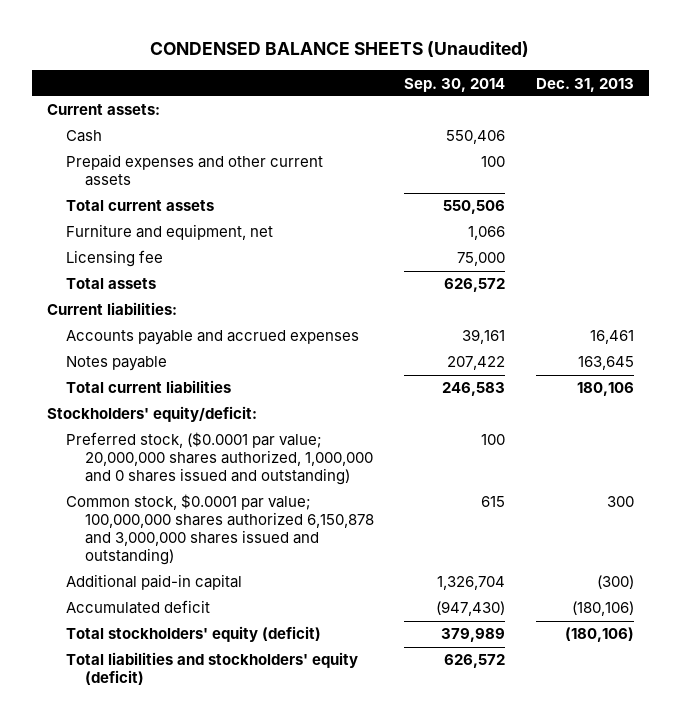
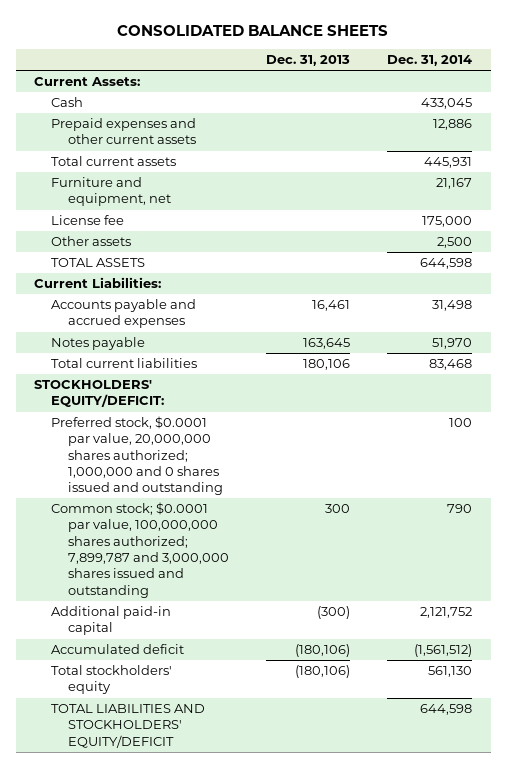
- CONDENSED BALANCE SHEETS (Unaudited)
+ CONSOLIDATED BALANCE SHEETS
- | Sep. 30, 2014 | Dec. 31, 2013
+ | Dec. 31, 2013 | Dec. 31, 2014
- Current assets:
+ Current Assets:
- Licensing fee | 75,000 |
- Total assets | 626,572 |
- Current liabilities:
+ License fee | | 175,000
+ Other assets | | 2,500
+ TOTAL ASSETS | | 644,598
+ Current Liabilities:
- Stockholders' equity/deficit:
- Preferred stock, ($0.0001 par value; 20,000,000 shares authorized, 1,000,000 and 0 shares issued and outstanding) | 100 |
- Common stock, $0.0001 par value; 100,000,000 shares authorized 6,150,878 and 3,000,000 shares issued and outstanding) | 615 | 300
+ STOCKHOLDERS' EQUITY/DEFICIT:
+ Preferred stock, $0.0001 par value, 20,000,000 shares authorized; 1,000,000 and 0 shares issued and outstanding | | 100
+ Common stock; $0.0001 par value, 100,000,000 shares authorized; 7,899,787 and 3,000,000 shares issued and outstanding | 300 | 790
- Total stockholders' equity (deficit) | 379,989 | (180,106)
- Total liabilities and stockholders' equity (deficit) | 626,572 |
+ Total stockholders' equity | (180,106) | 561,130
+ TOTAL LIABILITIES AND STOCKHOLDERS' EQUITY/DEFICIT | | 644,598

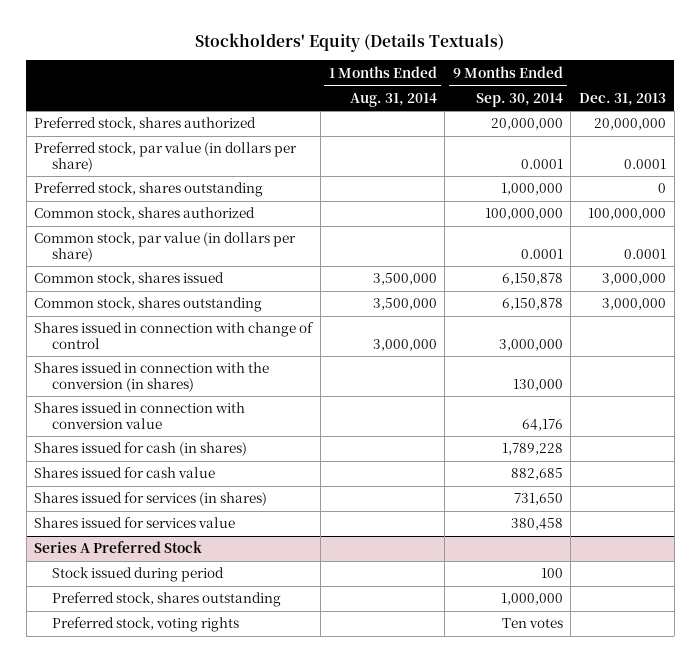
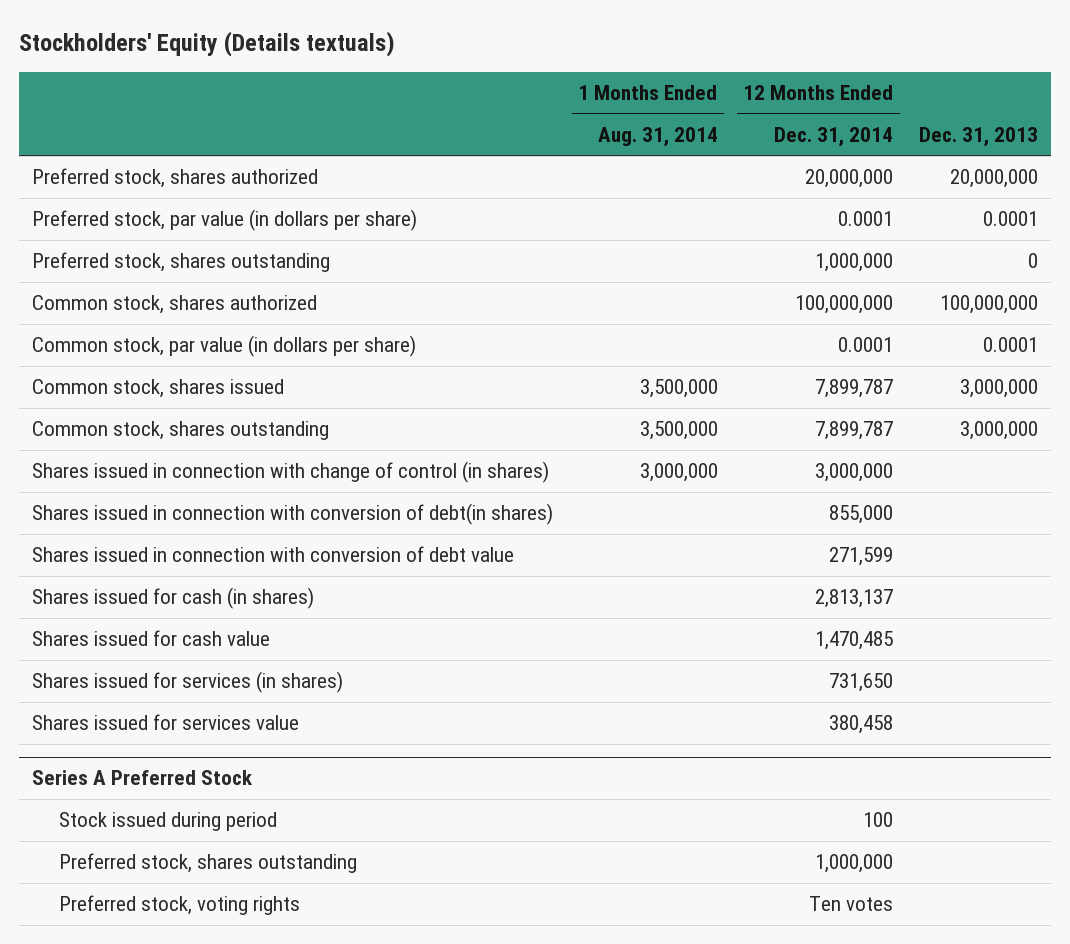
- Stockholders' Equity (Details Textuals)
+ Stockholders' Equity (Details textuals)
- | 1 Months Ended Aug. 31, 2014 | 9 Months Ended Sep. 30, 2014 | Dec. 31, 2013
+ | 1 Months Ended Aug. 31, 2014 | 12 Months Ended Dec. 31, 2014 | Dec. 31, 2013
- Shares issued in connection with change of control | 3,000,000 | 3,000,000 |
- Shares issued in connection with the conversion (in shares) | | 130,000 |
- Shares issued in connection with conversion value | | 64,176 |
+ Shares issued in connection with change of control (in shares) | 3,000,000 | 3,000,000 |
+ Shares issued in connection with conversion of debt(in shares) | | 855,000 |
+ Shares issued in connection with conversion of debt value | | 271,599 |

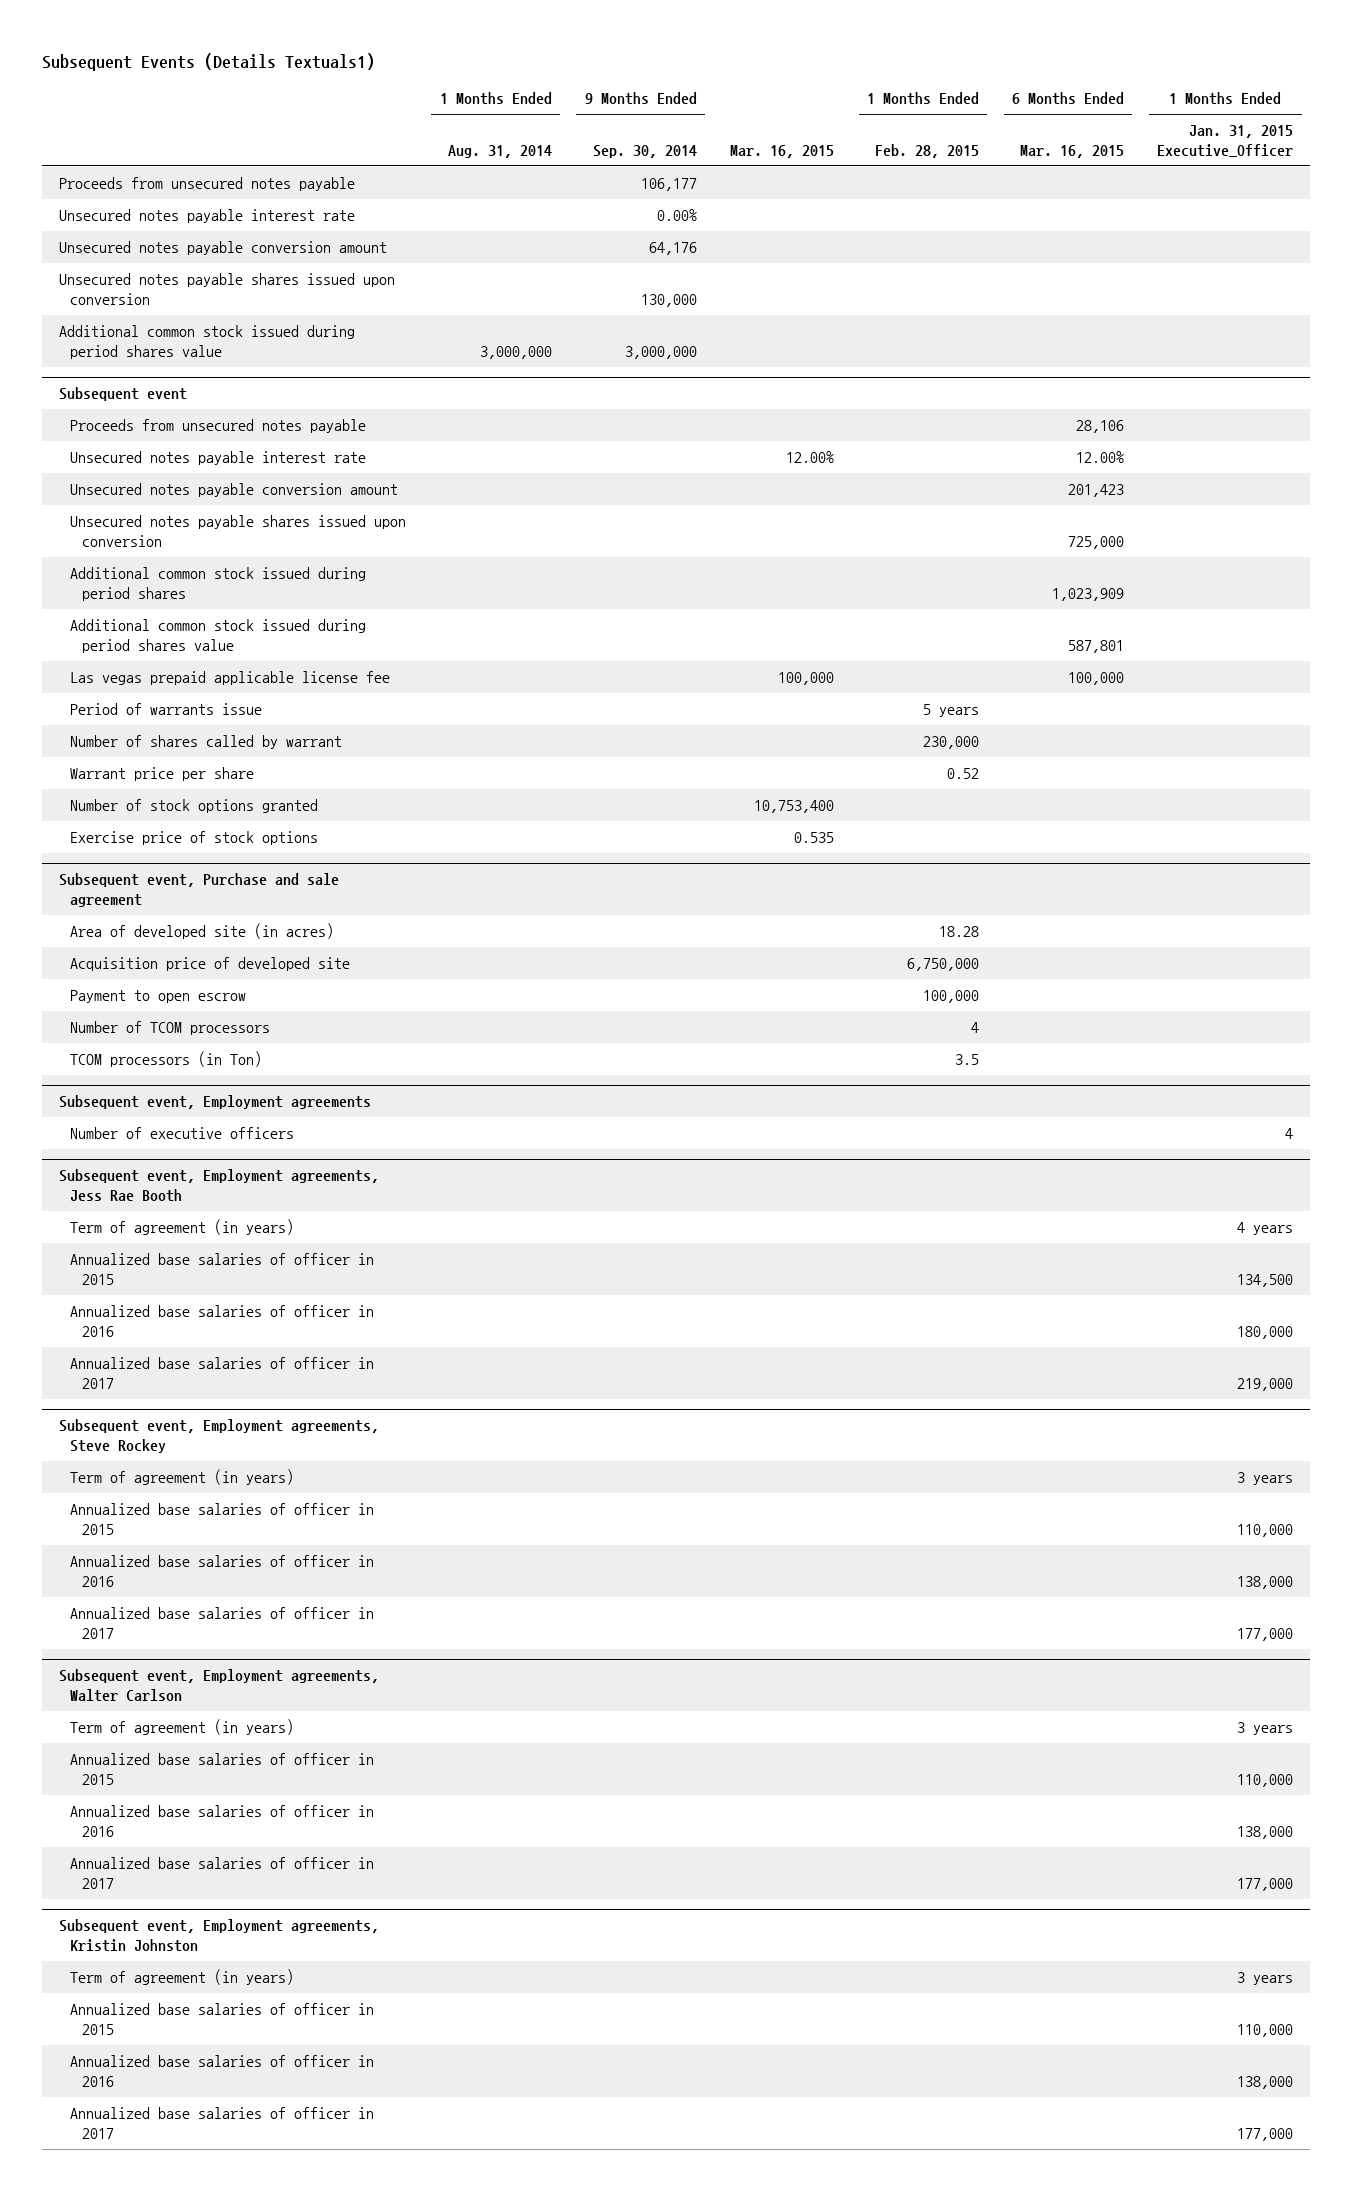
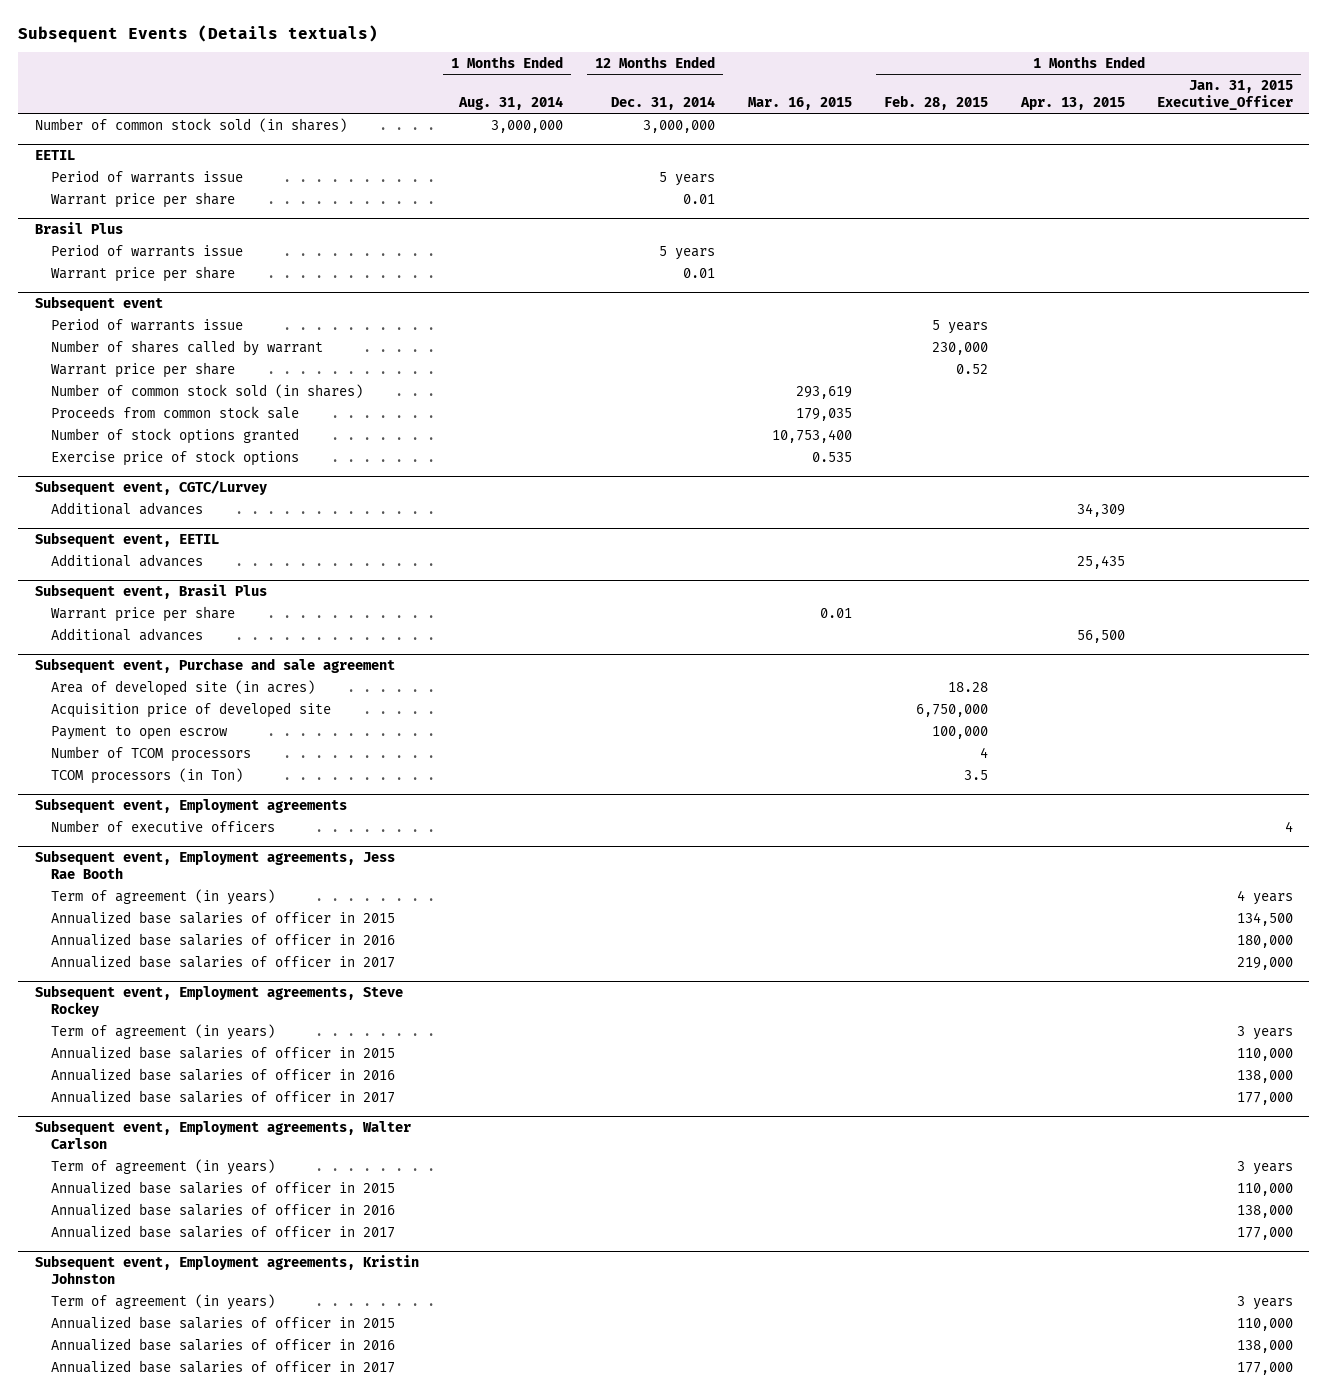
- Subsequent Events (Details Textuals1)
+ Subsequent Events (Details textuals)
- | 1 Months Ended Aug. 31, 2014 | 9 Months Ended Sep. 30, 2014 | Mar. 16, 2015 | 1 Months Ended Feb. 28, 2015 | 6 Months Ended Mar. 16, 2015 | 1 Months Ended Jan. 31, 2015 Executive_Officer
+ | 1 Months Ended Aug. 31, 2014 | 12 Months Ended Dec. 31, 2014 | Mar. 16, 2015 | 1 Months Ended Feb. 28, 2015 | 1 Months Ended Apr. 13, 2015 | 1 Months Ended Jan. 31, 2015 Executive_Officer
- Proceeds from unsecured notes payable | | 106,177 | | | |
- Unsecured notes payable interest rate | | 0.00% | | | |
- Unsecured notes payable conversion amount | | 64,176 | | | |
- Unsecured notes payable shares issued upon conversion | | 130,000 | | | |
- Additional common stock issued during period shares value | 3,000,000 | 3,000,000 | | | |
+ Number of common stock sold (in shares) | 3,000,000 | 3,000,000 | | | |
+ EETIL
+ Period of warrants issue | | 5 years | | | |
+ Warrant price per share | | 0.01 | | | |
+ Brasil Plus
+ Period of warrants issue | | 5 years | | | |
+ Warrant price per share | | 0.01 | | | |
@ Subsequent event
- Proceeds from unsecured notes payable | | | | | 28,106 |
- Unsecured notes payable interest rate | | | 12.00% | | 12.00% |
- Unsecured notes payable conversion amount | | | | | 201,423 |
- Unsecured notes payable shares issued upon conversion | | | | | 725,000 |
- Additional common stock issued during period shares | | | | | 1,023,909 |
- Additional common stock issued during period shares value | | | | | 587,801 |
- Las vegas prepaid applicable license fee | | | 100,000 | | 100,000 |
+ Number of common stock sold (in shares) | | | 293,619 | | |
+ Proceeds from common stock sale | | | 179,035 | | |
+ Subsequent event, CGTC/Lurvey
+ Additional advances | | | | | 34,309 |
+ Subsequent event, EETIL
+ Additional advances | | | | | 25,435 |
+ Subsequent event, Brasil Plus
+ Warrant price per share | | | 0.01 | | |
+ Additional advances | | | | | 56,500 |

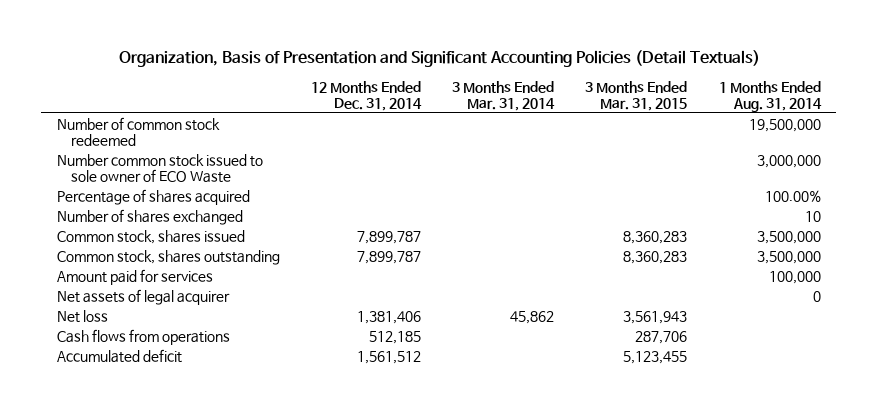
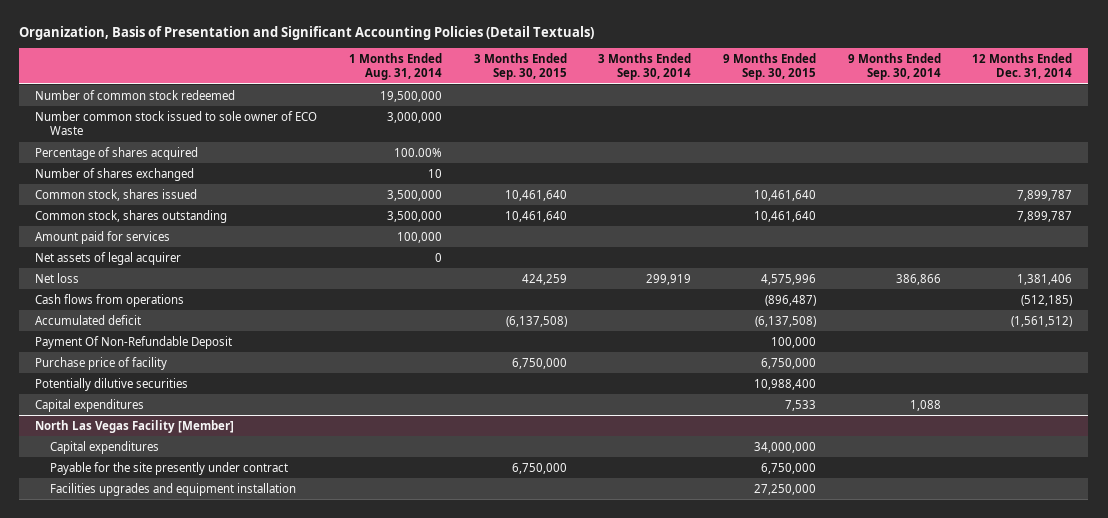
- | 12 Months Ended Dec. 31, 2014 | 3 Months Ended Mar. 31, 2014 | 3 Months Ended Mar. 31, 2015 | 1 Months Ended Aug. 31, 2014
+ | 1 Months Ended Aug. 31, 2014 | 3 Months Ended Sep. 30, 2015 | 3 Months Ended Sep. 30, 2014 | 9 Months Ended Sep. 30, 2015 | 9 Months Ended Sep. 30, 2014 | 12 Months Ended Dec. 31, 2014
- Cash flows from operations | 512,185 | | 287,706 |
- Accumulated deficit | 1,561,512 | | 5,123,455 |
+ Cash flows from operations | | | | (896,487) | | (512,185)
+ Accumulated deficit | | (6,137,508) | | (6,137,508) | | (1,561,512)
+ Payment Of Non-Refundable Deposit | | | | 100,000 | |
+ Purchase price of facility | | 6,750,000 | | 6,750,000 | |
+ Potentially dilutive securities | | | | 10,988,400 | |
+ Capital expenditures | | | | 7,533 | 1,088 |
+ North Las Vegas Facility [Member]
+ Capital expenditures | | | | 34,000,000 | |
+ Payable for the site presently under contract | | 6,750,000 | | 6,750,000 | |
+ Facilities upgrades and equipment installation | | | | 27,250,000 | |

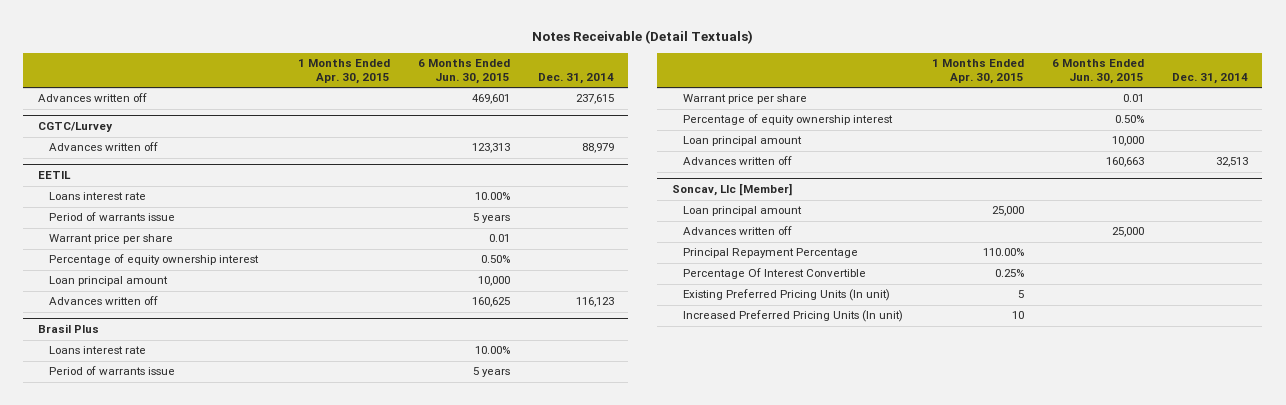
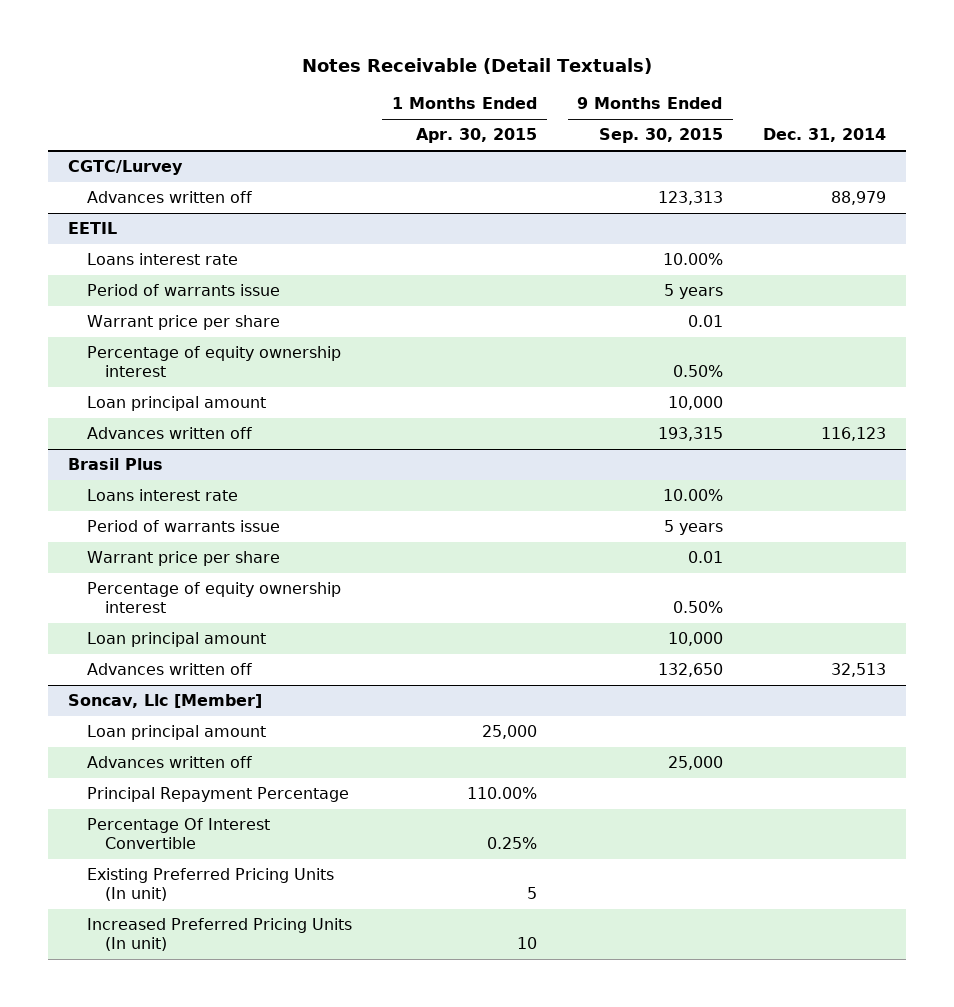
- | 1 Months Ended Apr. 30, 2015 | 6 Months Ended Jun. 30, 2015 | Dec. 31, 2014
+ | 1 Months Ended Apr. 30, 2015 | 9 Months Ended Sep. 30, 2015 | Dec. 31, 2014
- Advances written off | | 469,601 | 237,615

